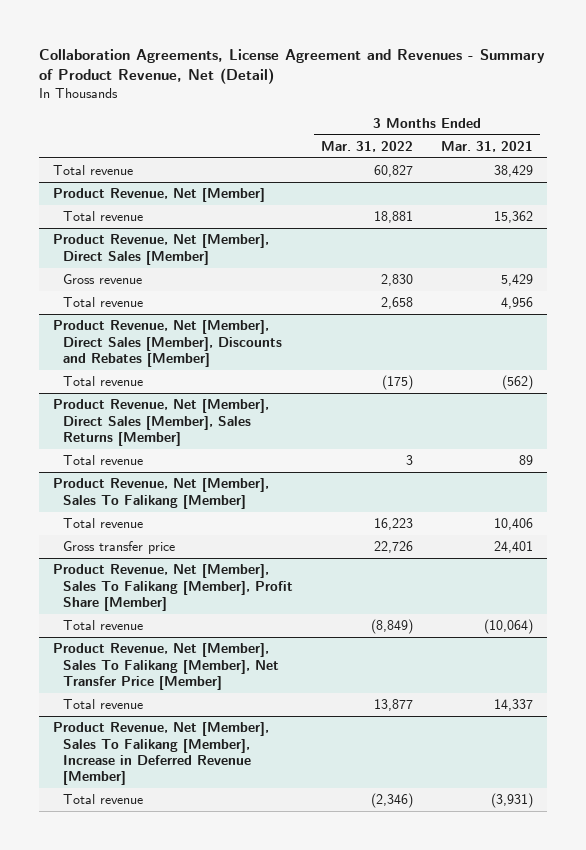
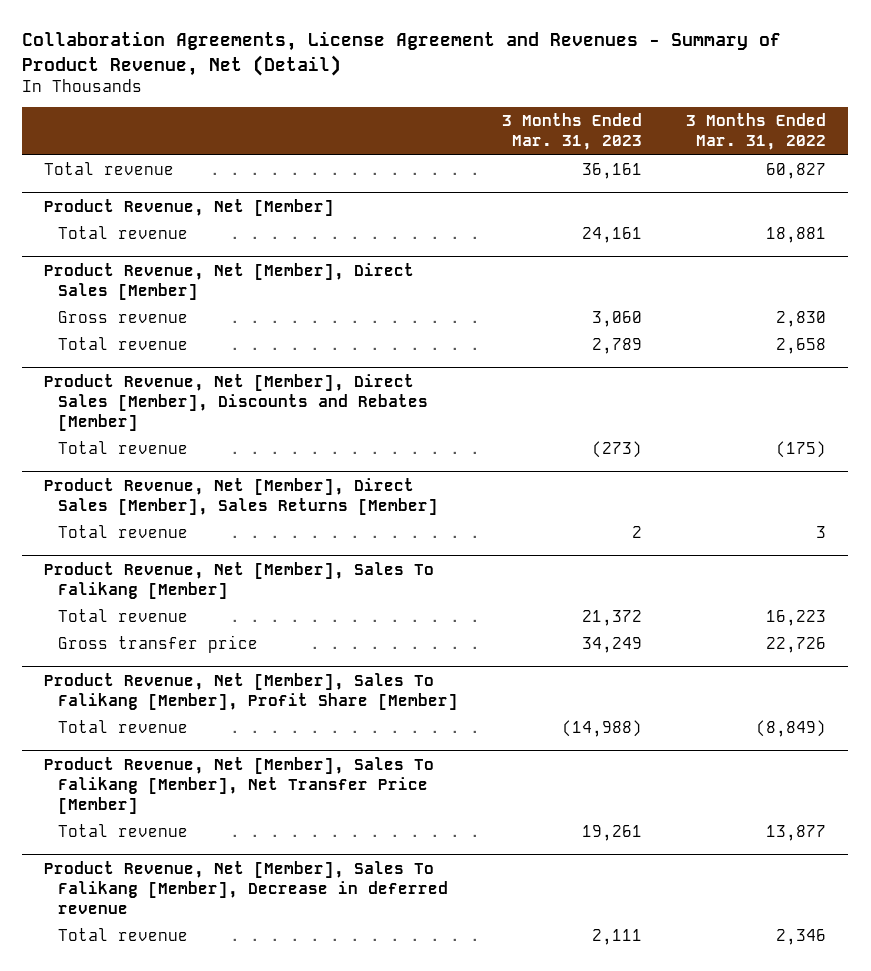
- | 3 Months Ended Mar. 31, 2022 | 3 Months Ended Mar. 31, 2021
+ | 3 Months Ended Mar. 31, 2023 | 3 Months Ended Mar. 31, 2022
- Product Revenue, Net [Member], Sales To Falikang [Member], Increase in Deferred Revenue [Member]
- Total revenue | (2,346) | (3,931)
+ Product Revenue, Net [Member], Sales To Falikang [Member], Decrease in deferred revenue
+ Total revenue | 2,111 | 2,346

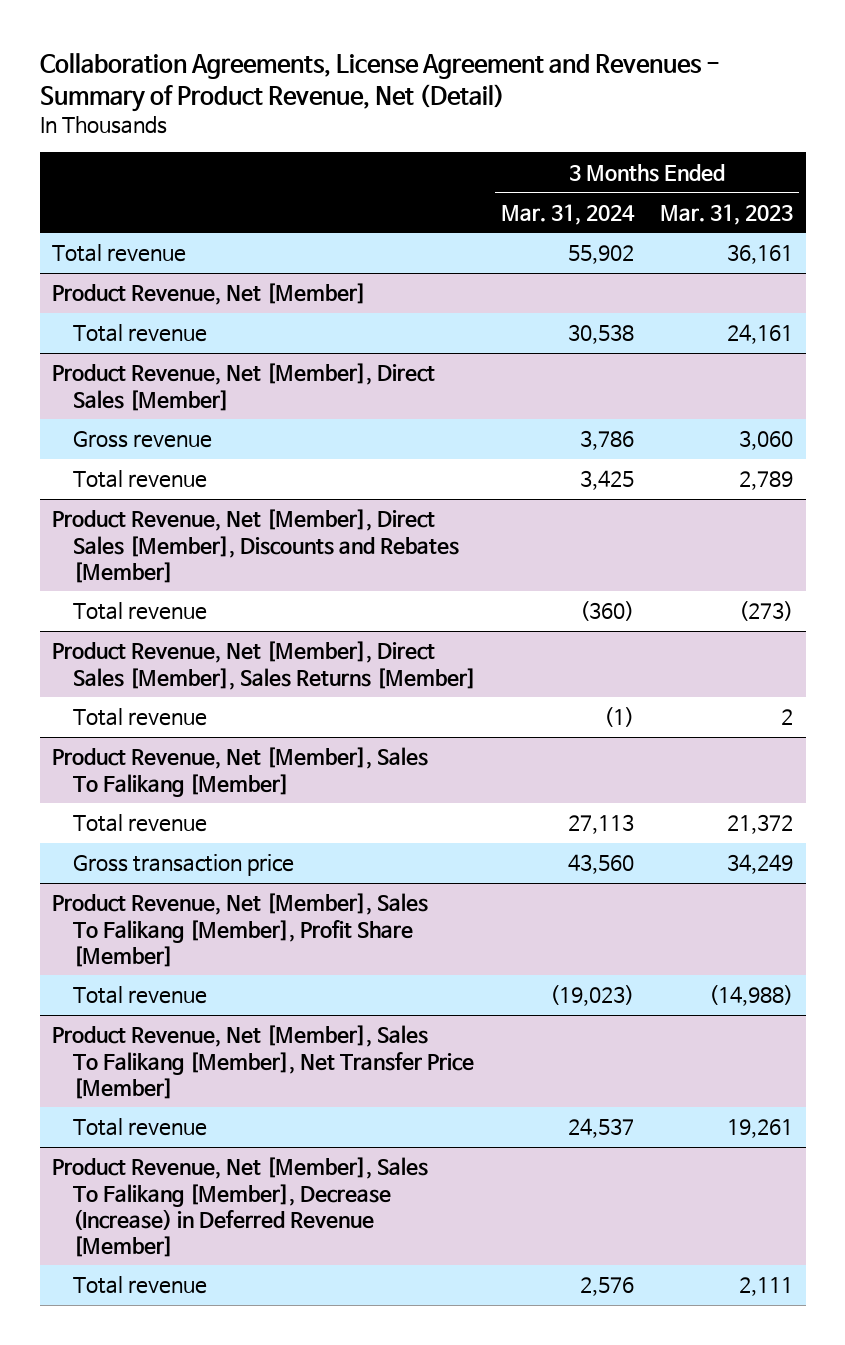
- | 3 Months Ended Mar. 31, 2023 | 3 Months Ended Mar. 31, 2022
+ | 3 Months Ended Mar. 31, 2024 | 3 Months Ended Mar. 31, 2023
@ Product Revenue, Net [Member], Sales To Falikang [Member]
- Gross transfer price | 34,249 | 22,726
+ Gross transaction price | 43,560 | 34,249
- Product Revenue, Net [Member], Sales To Falikang [Member], Decrease in deferred revenue
+ Product Revenue, Net [Member], Sales To Falikang [Member], Decrease (Increase) in Deferred Revenue [Member]

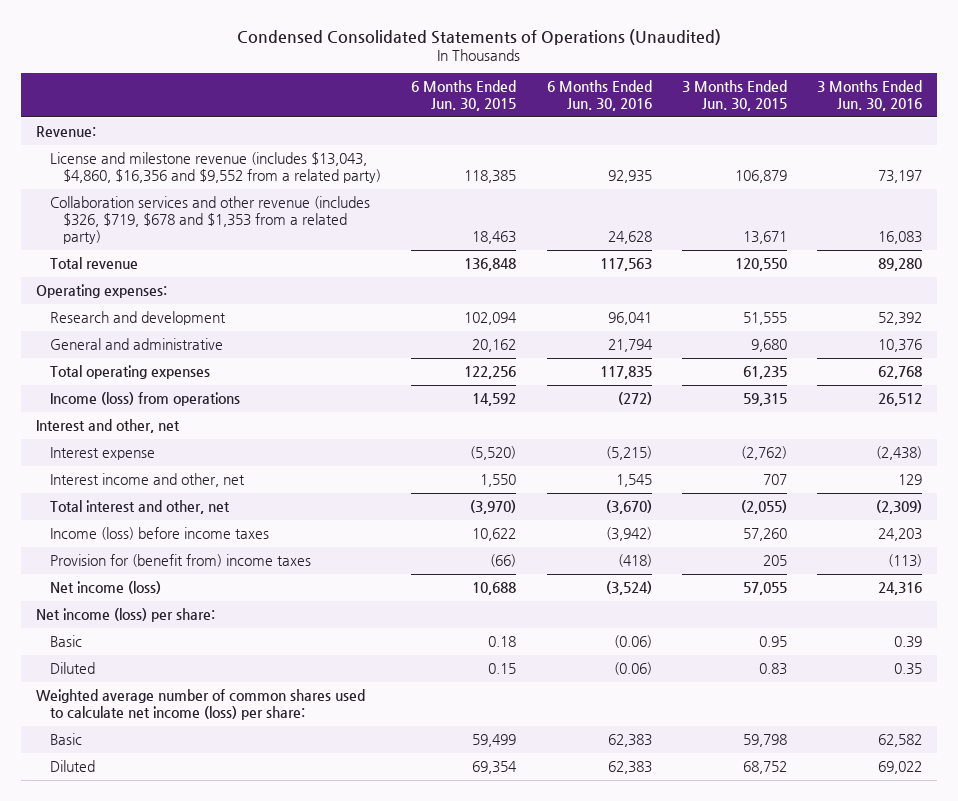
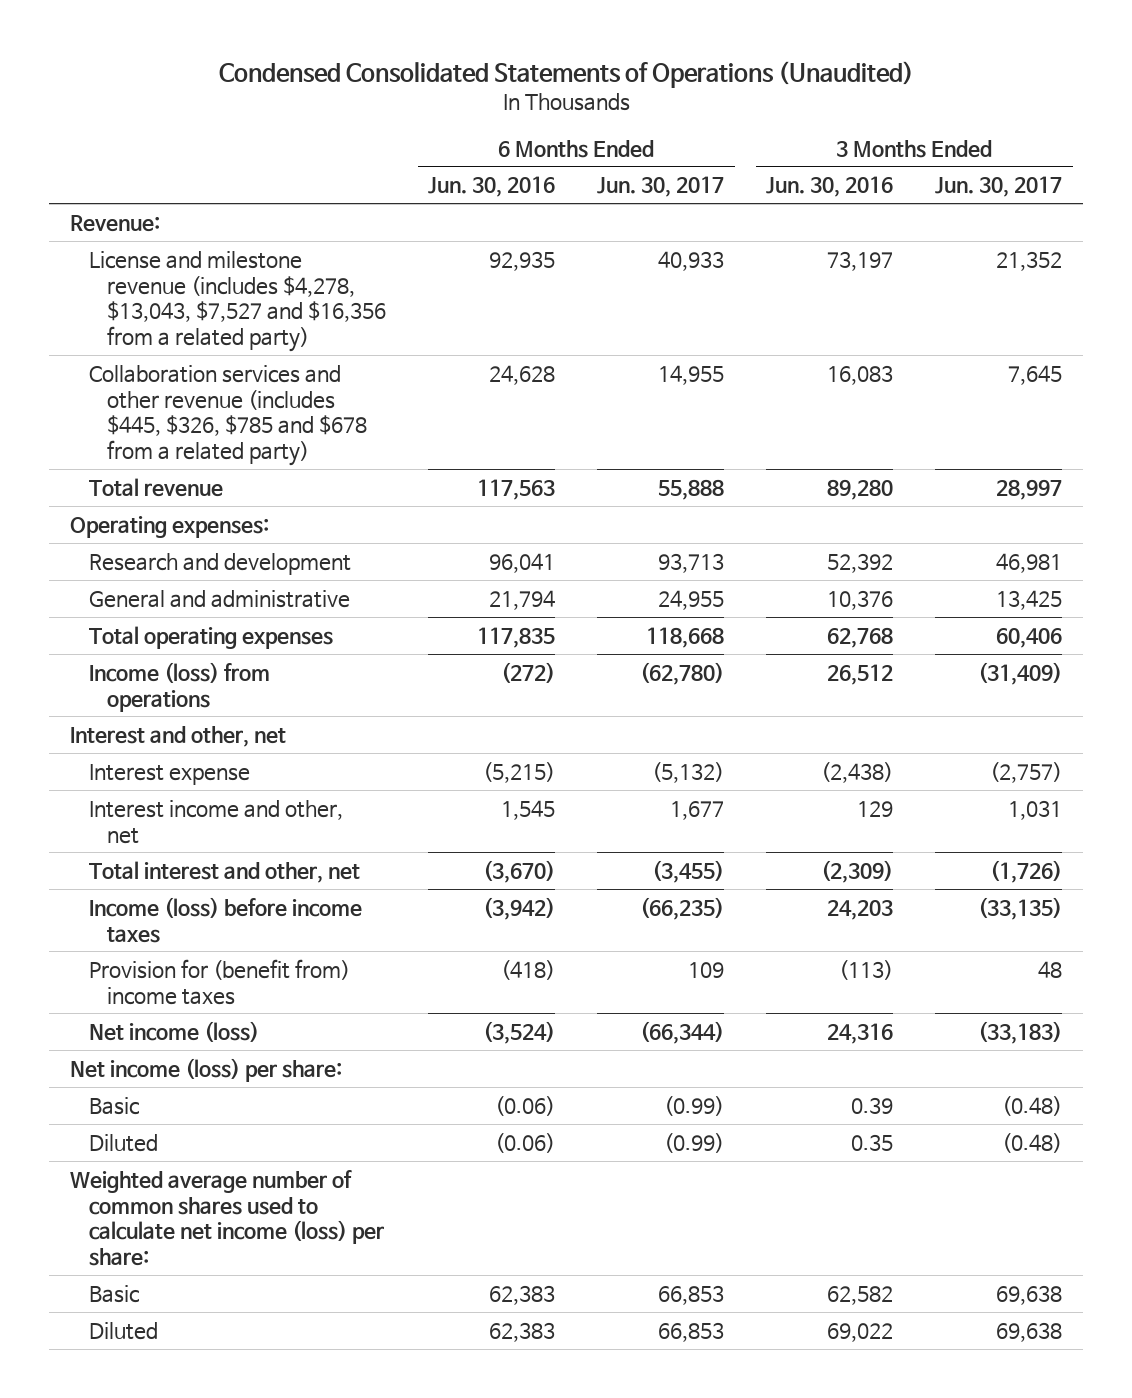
- | 6 Months Ended Jun. 30, 2015 | 6 Months Ended Jun. 30, 2016 | 3 Months Ended Jun. 30, 2015 | 3 Months Ended Jun. 30, 2016
+ | 6 Months Ended Jun. 30, 2016 | 6 Months Ended Jun. 30, 2017 | 3 Months Ended Jun. 30, 2016 | 3 Months Ended Jun. 30, 2017
- License and milestone revenue (includes $13,043, $4,860, $16,356 and $9,552 from a related party) | 118,385 | 92,935 | 106,879 | 73,197
- Collaboration services and other revenue (includes $326, $719, $678 and $1,353 from a related party) | 18,463 | 24,628 | 13,671 | 16,083
+ License and milestone revenue (includes $4,278, $13,043, $7,527 and $16,356 from a related party) | 92,935 | 40,933 | 73,197 | 21,352
+ Collaboration services and other revenue (includes $445, $326, $785 and $678 from a related party) | 24,628 | 14,955 | 16,083 | 7,645

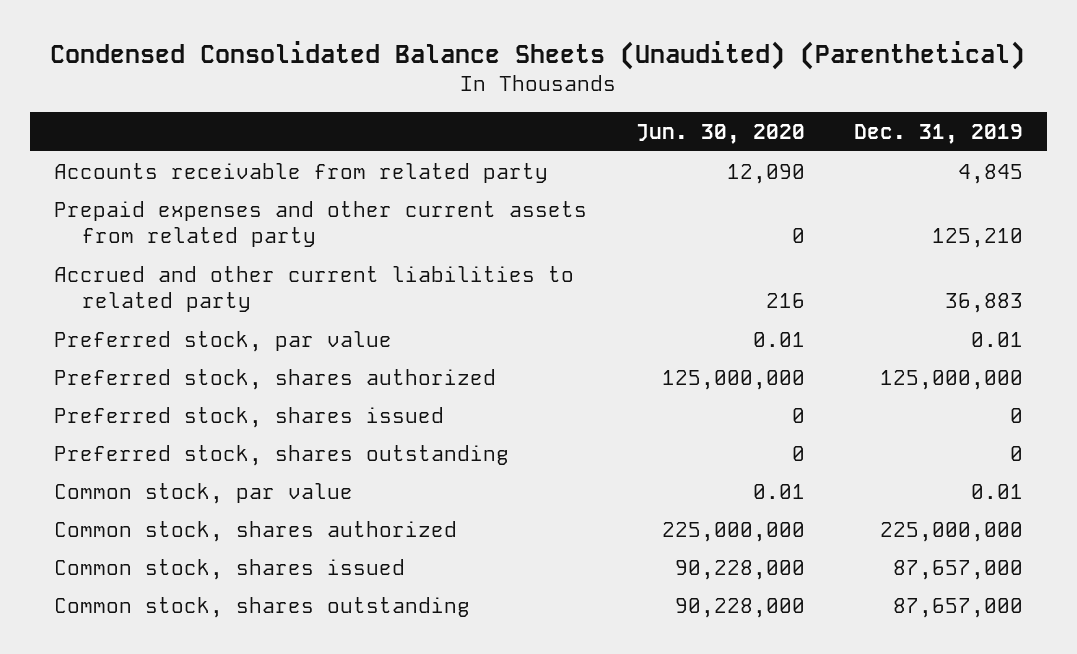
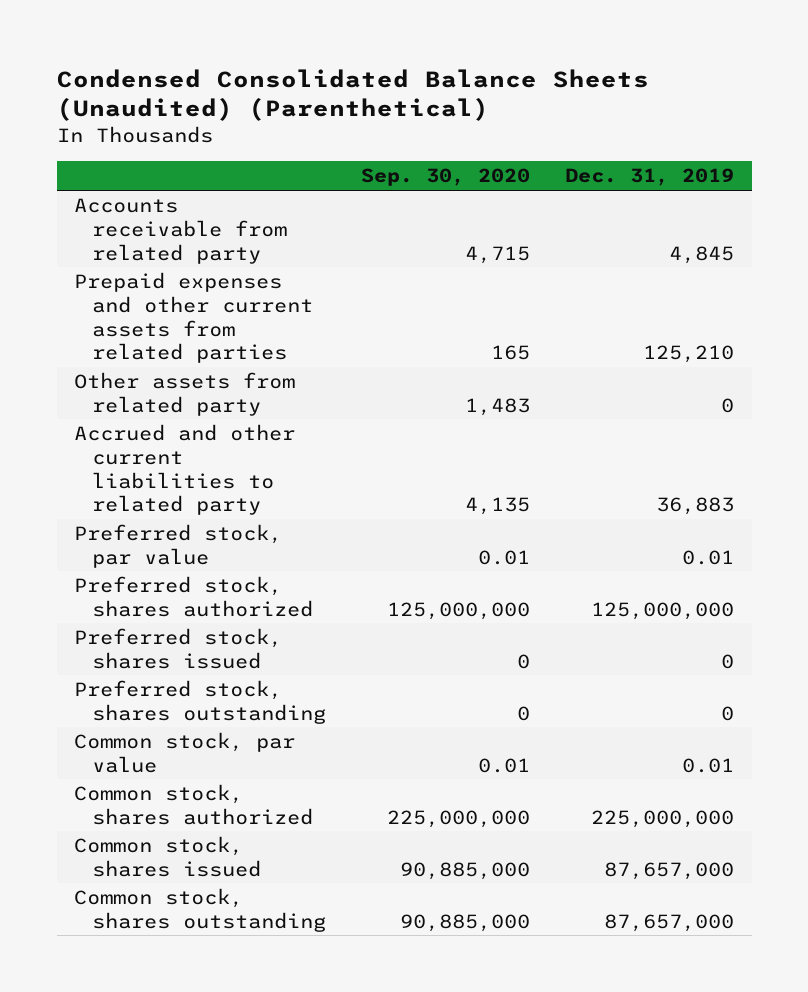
- | Jun. 30, 2020 | Dec. 31, 2019
+ | Sep. 30, 2020 | Dec. 31, 2019
- Prepaid expenses and other current assets from related party | 0 | 125,210
+ Prepaid expenses and other current assets from related parties | 165 | 125,210
+ Other assets from related party | 1,483 | 0

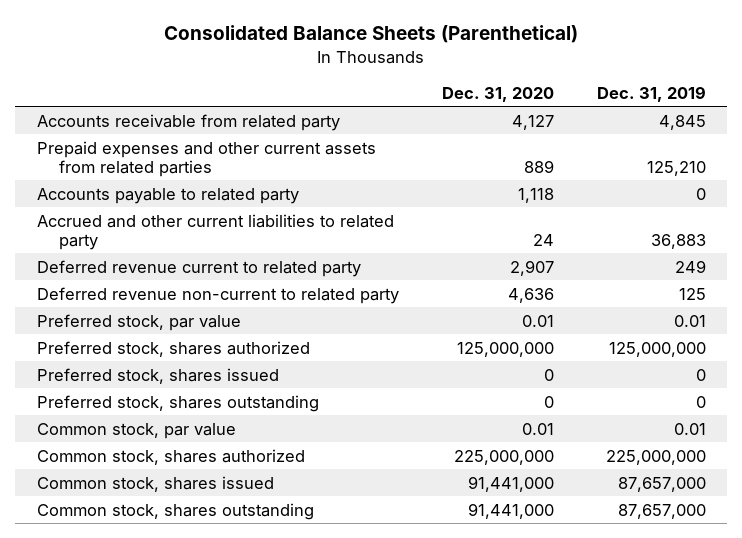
- Condensed Consolidated Balance Sheets (Unaudited) (Parenthetical)
+ Consolidated Balance Sheets (Parenthetical)
- | Sep. 30, 2020 | Dec. 31, 2019
+ | Dec. 31, 2020 | Dec. 31, 2019
- Other assets from related party | 1,483 | 0
+ Accounts payable to related party | 1,118 | 0
+ Deferred revenue current to related party | 2,907 | 249
+ Deferred revenue non-current to related party | 4,636 | 125

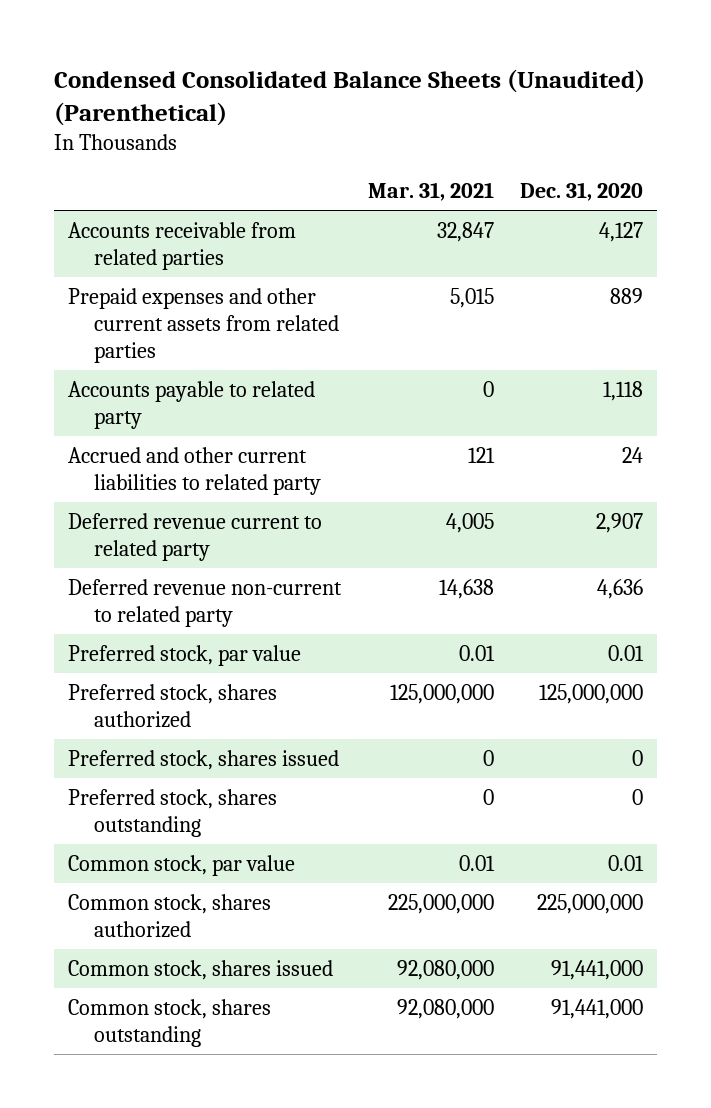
- Consolidated Balance Sheets (Parenthetical)
+ Condensed Consolidated Balance Sheets (Unaudited) (Parenthetical)
- | Dec. 31, 2020 | Dec. 31, 2019
+ | Mar. 31, 2021 | Dec. 31, 2020
- Accounts receivable from related party | 4,127 | 4,845
+ Accounts receivable from related parties | 32,847 | 4,127

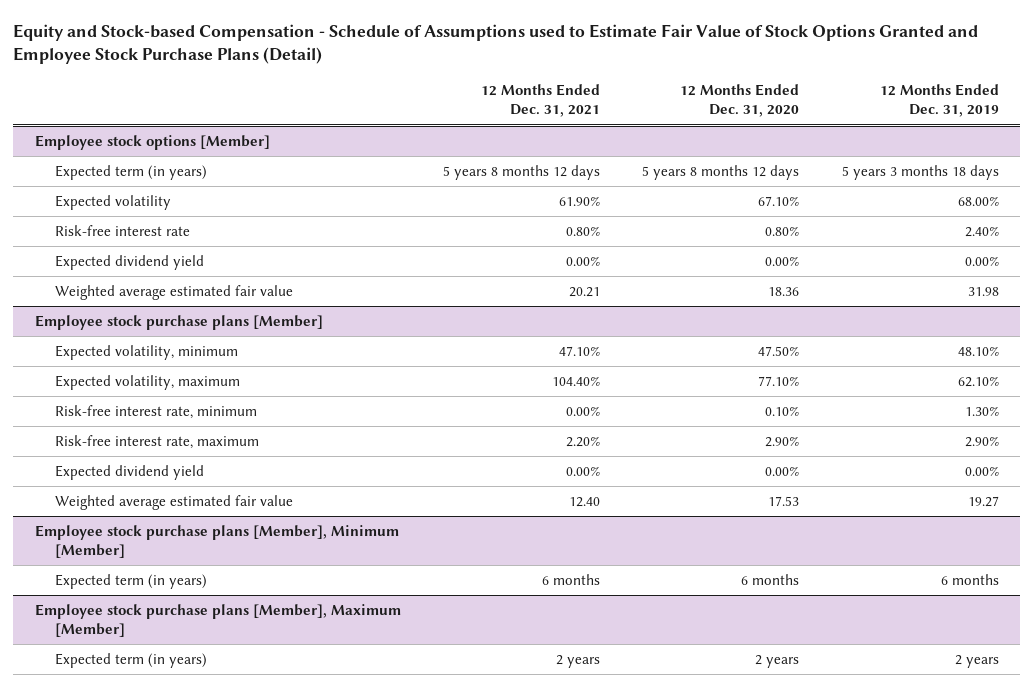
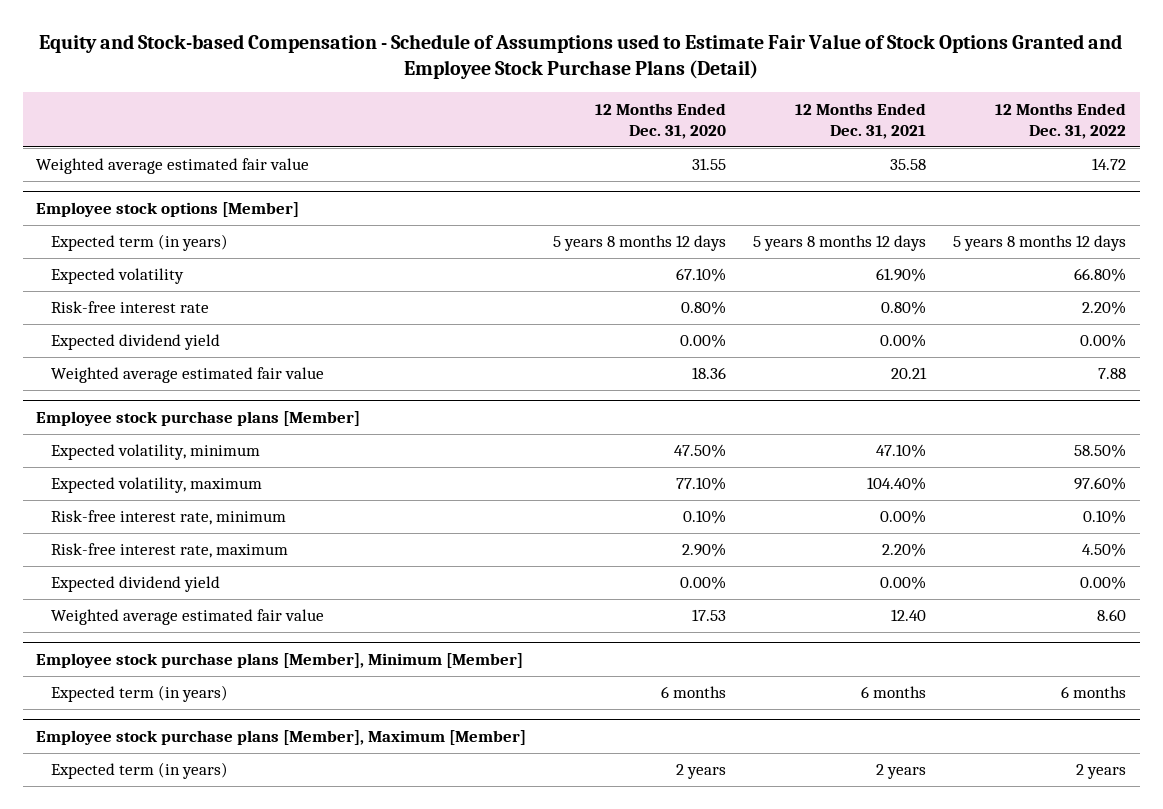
- | 12 Months Ended Dec. 31, 2021 | 12 Months Ended Dec. 31, 2020 | 12 Months Ended Dec. 31, 2019
+ | 12 Months Ended Dec. 31, 2020 | 12 Months Ended Dec. 31, 2021 | 12 Months Ended Dec. 31, 2022
+ Weighted average estimated fair value | 31.55 | 35.58 | 14.72

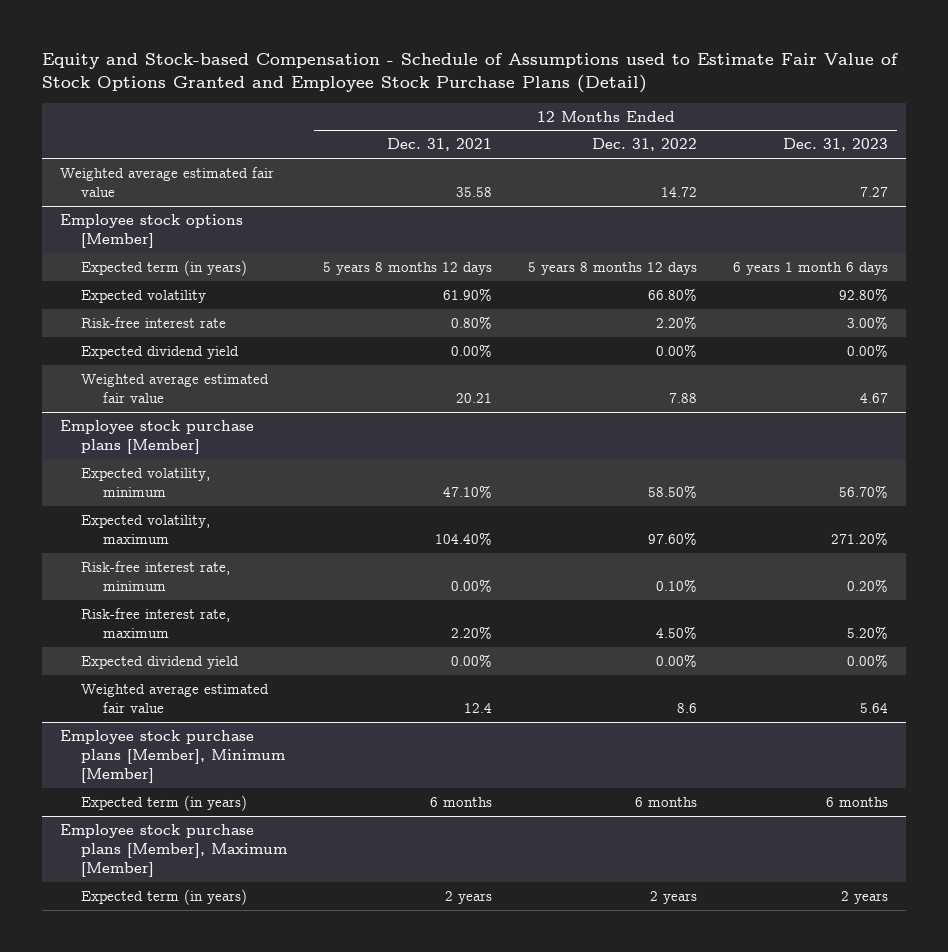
- | 12 Months Ended Dec. 31, 2020 | 12 Months Ended Dec. 31, 2021 | 12 Months Ended Dec. 31, 2022
+ | 12 Months Ended Dec. 31, 2021 | 12 Months Ended Dec. 31, 2022 | 12 Months Ended Dec. 31, 2023
@ Employee stock purchase plans [Member]
- Weighted average estimated fair value | 17.53 | 12.40 | 8.60
+ Weighted average estimated fair value | 12.4 | 8.6 | 5.64

